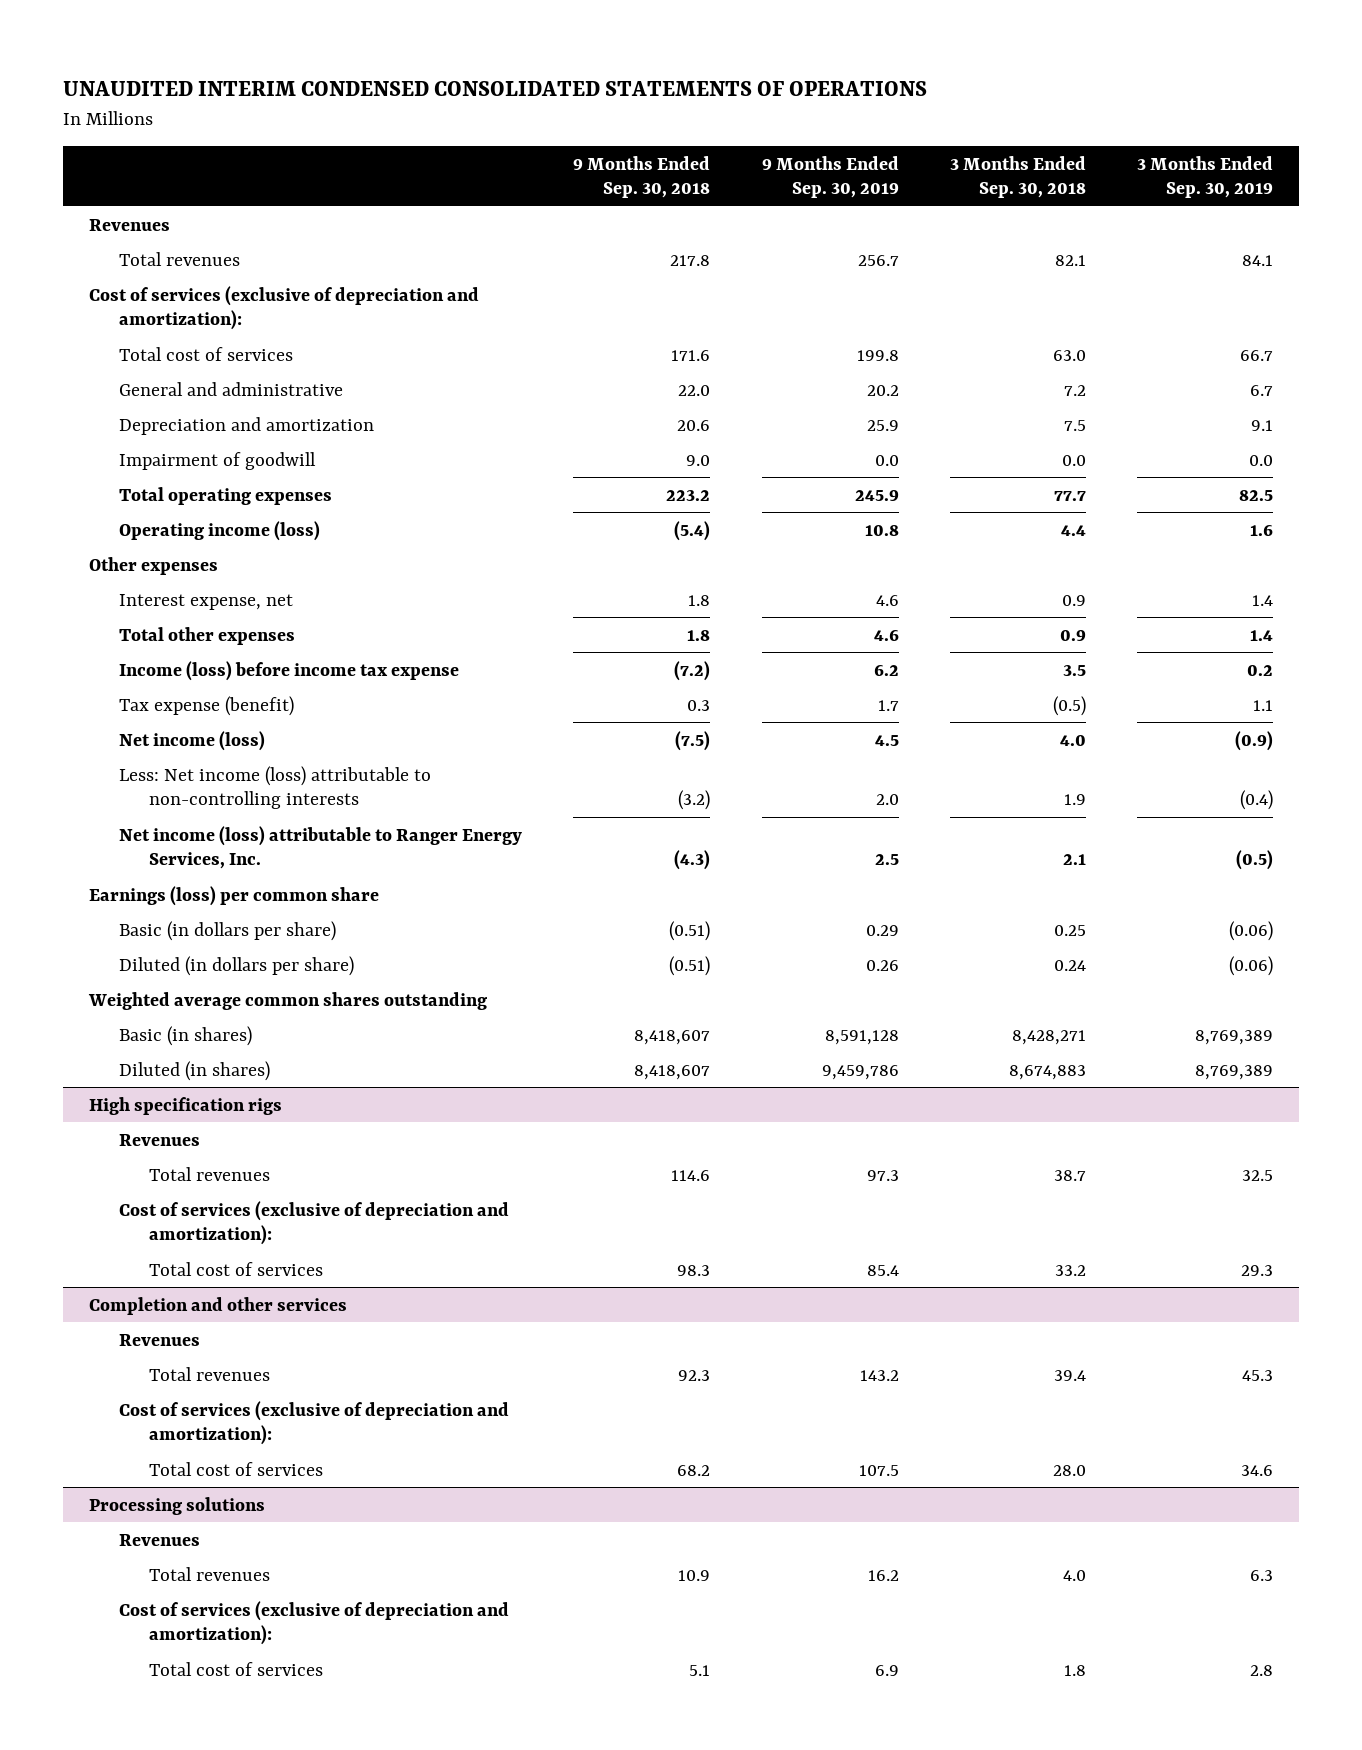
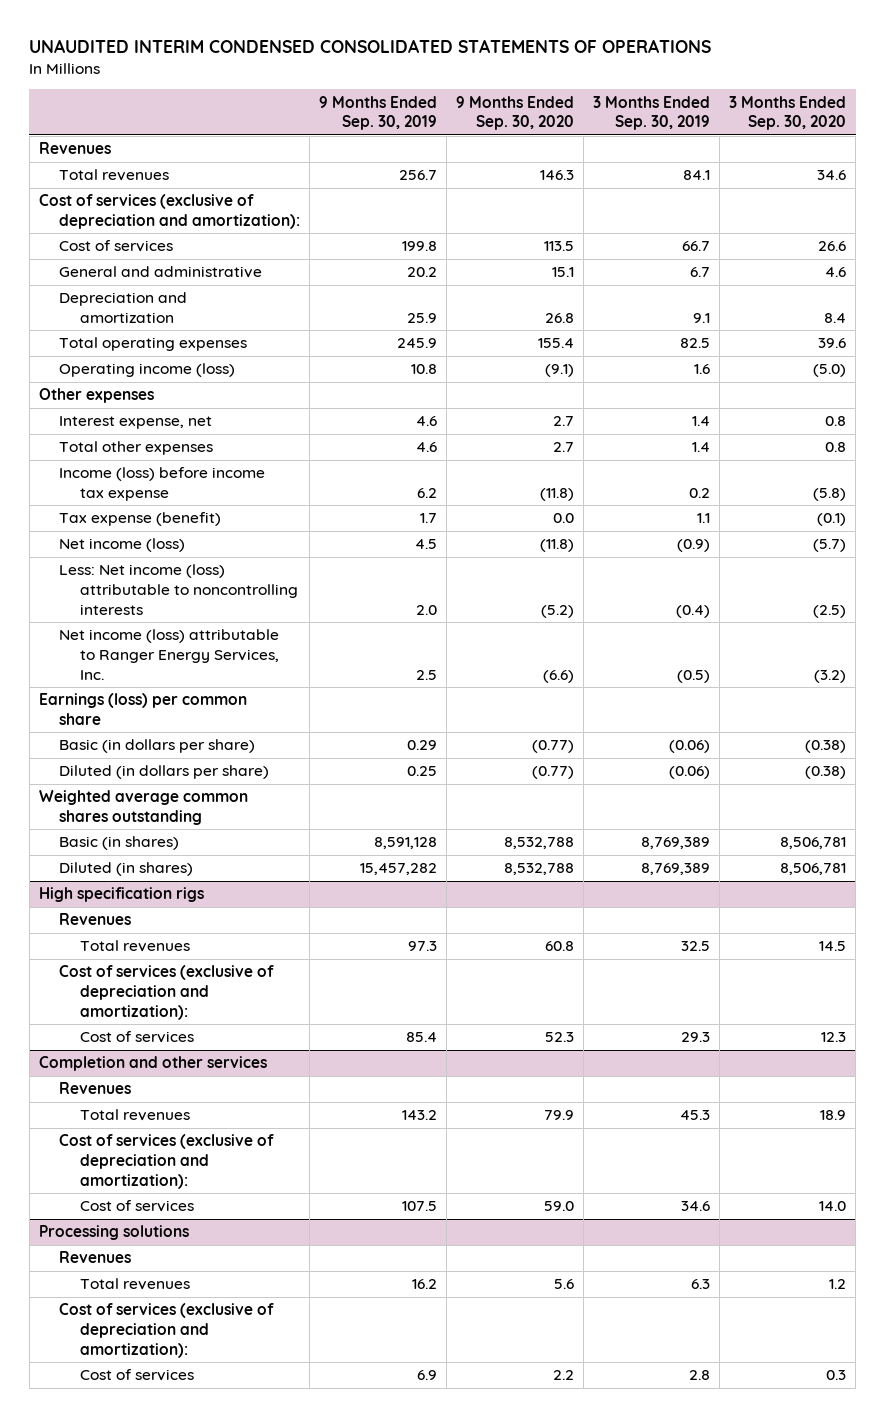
- | 9 Months Ended Sep. 30, 2018 | 9 Months Ended Sep. 30, 2019 | 3 Months Ended Sep. 30, 2018 | 3 Months Ended Sep. 30, 2019
+ | 9 Months Ended Sep. 30, 2019 | 9 Months Ended Sep. 30, 2020 | 3 Months Ended Sep. 30, 2019 | 3 Months Ended Sep. 30, 2020
- Total cost of services | 171.6 | 199.8 | 63.0 | 66.7
+ Cost of services | 199.8 | 113.5 | 66.7 | 26.6
- Impairment of goodwill | 9.0 | 0.0 | 0.0 | 0.0
- Less: Net income (loss) attributable to non-controlling interests | (3.2) | 2.0 | 1.9 | (0.4)
+ Less: Net income (loss) attributable to noncontrolling interests | 2.0 | (5.2) | (0.4) | (2.5)
- Diluted (in dollars per share) | (0.51) | 0.26 | 0.24 | (0.06)
+ Diluted (in dollars per share) | 0.25 | (0.77) | (0.06) | (0.38)
- Diluted (in shares) | 8,418,607 | 9,459,786 | 8,674,883 | 8,769,389
+ Diluted (in shares) | 15,457,282 | 8,532,788 | 8,769,389 | 8,506,781
@ High specification rigs
- Total cost of services | 98.3 | 85.4 | 33.2 | 29.3
+ Cost of services | 85.4 | 52.3 | 29.3 | 12.3
@ Completion and other services
- Total cost of services | 68.2 | 107.5 | 28.0 | 34.6
+ Cost of services | 107.5 | 59.0 | 34.6 | 14.0
@ Processing solutions
- Total cost of services | 5.1 | 6.9 | 1.8 | 2.8
+ Cost of services | 6.9 | 2.2 | 2.8 | 0.3

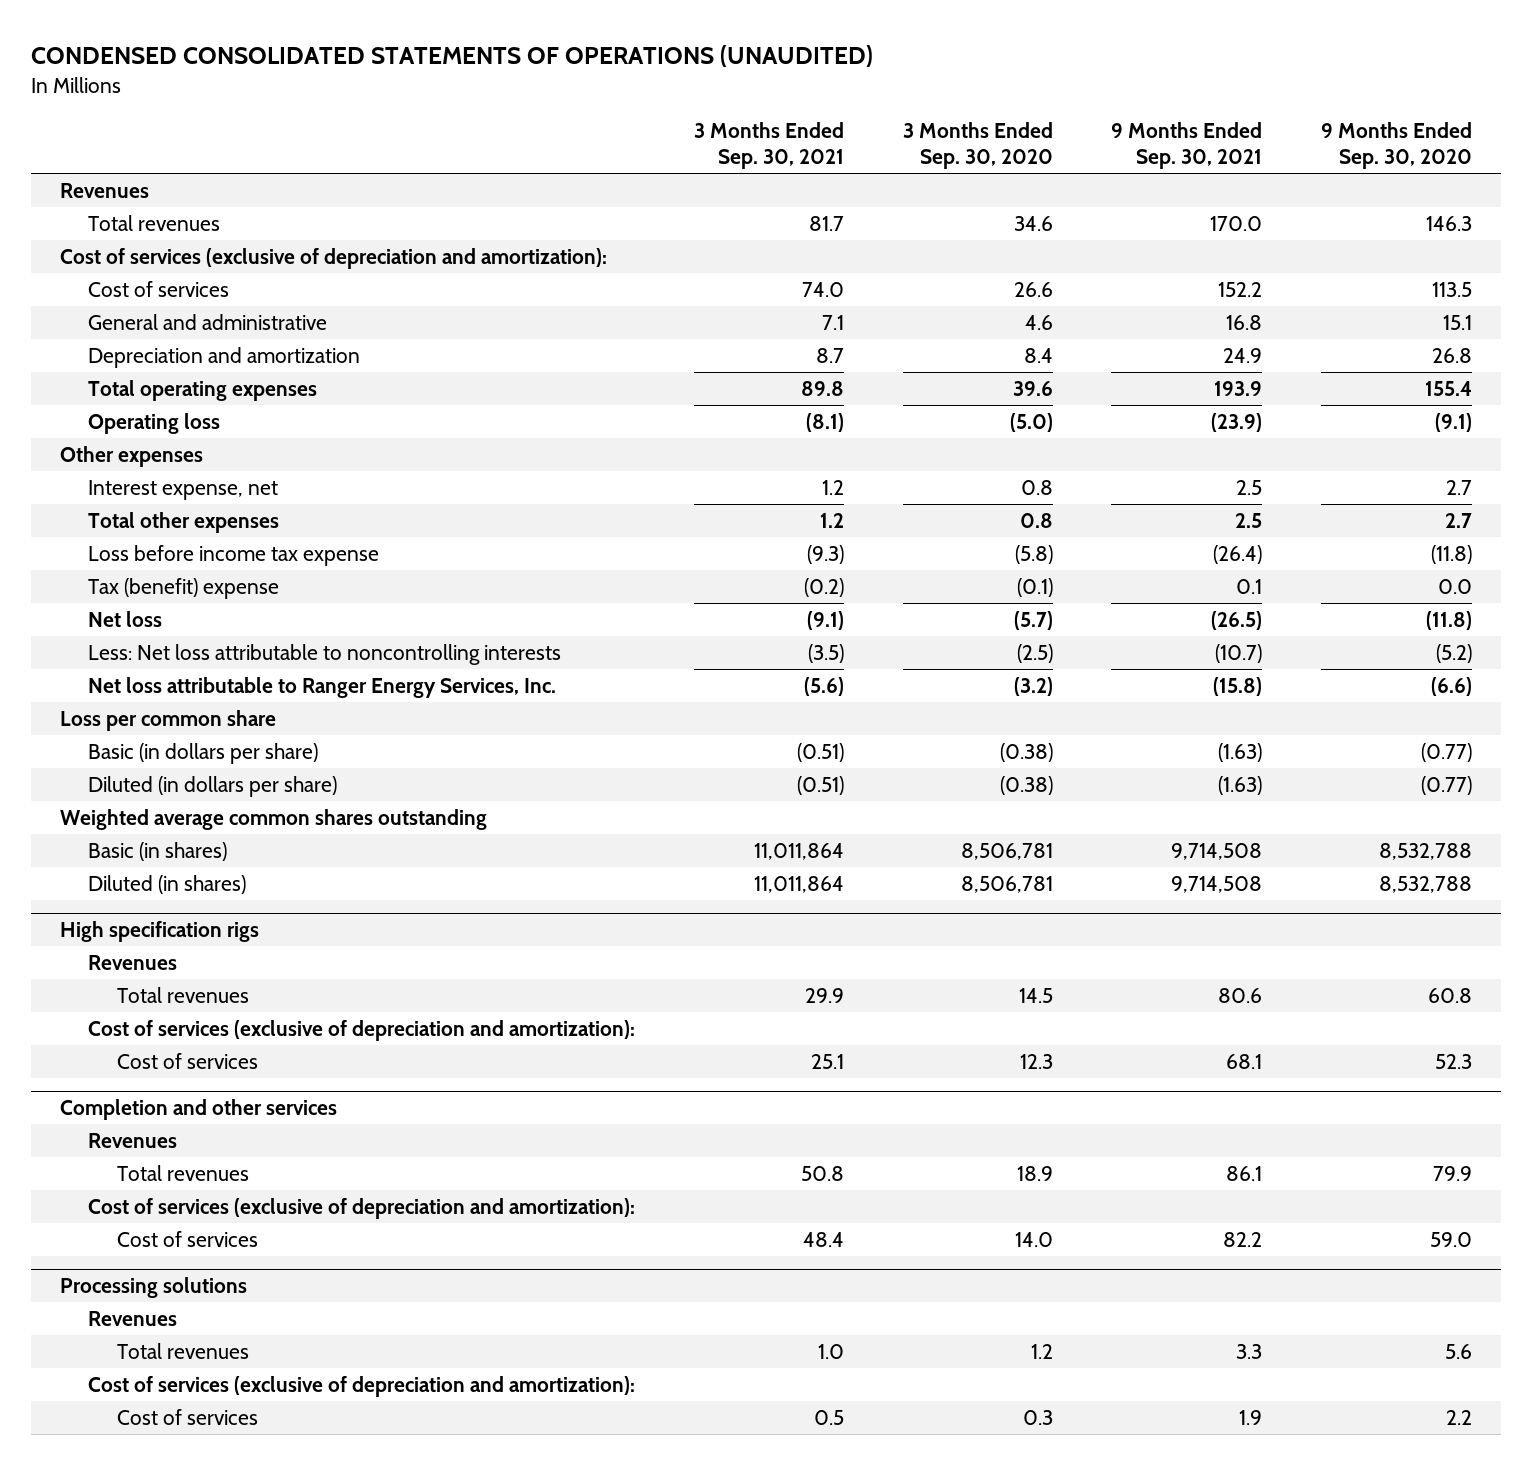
- UNAUDITED INTERIM CONDENSED CONSOLIDATED STATEMENTS OF OPERATIONS
+ CONDENSED CONSOLIDATED STATEMENTS OF OPERATIONS (UNAUDITED)
- | 9 Months Ended Sep. 30, 2019 | 9 Months Ended Sep. 30, 2020 | 3 Months Ended Sep. 30, 2019 | 3 Months Ended Sep. 30, 2020
+ | 3 Months Ended Sep. 30, 2021 | 3 Months Ended Sep. 30, 2020 | 9 Months Ended Sep. 30, 2021 | 9 Months Ended Sep. 30, 2020
- Operating income (loss) | 10.8 | (9.1) | 1.6 | (5.0)
+ Operating loss | (8.1) | (5.0) | (23.9) | (9.1)
- Income (loss) before income tax expense | 6.2 | (11.8) | 0.2 | (5.8)
- Tax expense (benefit) | 1.7 | 0.0 | 1.1 | (0.1)
- Net income (loss) | 4.5 | (11.8) | (0.9) | (5.7)
- Less: Net income (loss) attributable to noncontrolling interests | 2.0 | (5.2) | (0.4) | (2.5)
- Net income (loss) attributable to Ranger Energy Services, Inc. | 2.5 | (6.6) | (0.5) | (3.2)
- Earnings (loss) per common share
+ Loss before income tax expense | (9.3) | (5.8) | (26.4) | (11.8)
+ Tax (benefit) expense | (0.2) | (0.1) | 0.1 | 0.0
+ Net loss | (9.1) | (5.7) | (26.5) | (11.8)
+ Less: Net loss attributable to noncontrolling interests | (3.5) | (2.5) | (10.7) | (5.2)
+ Net loss attributable to Ranger Energy Services, Inc. | (5.6) | (3.2) | (15.8) | (6.6)
+ Loss per common share

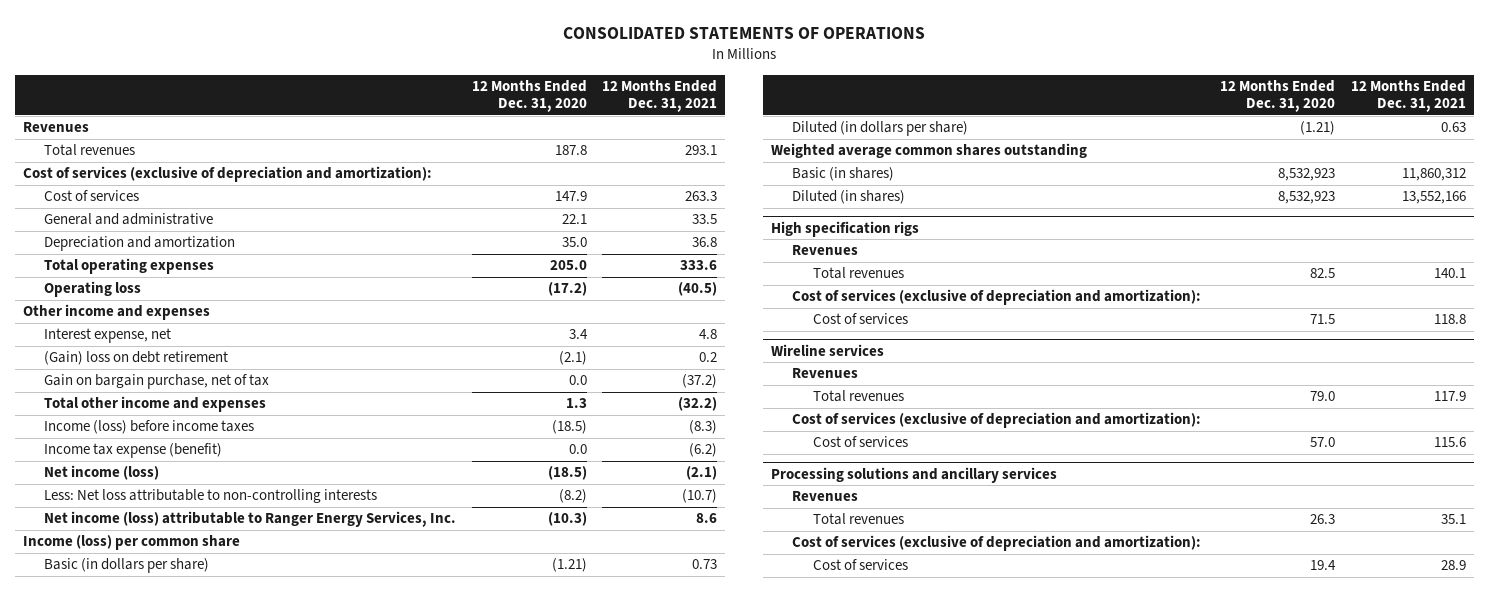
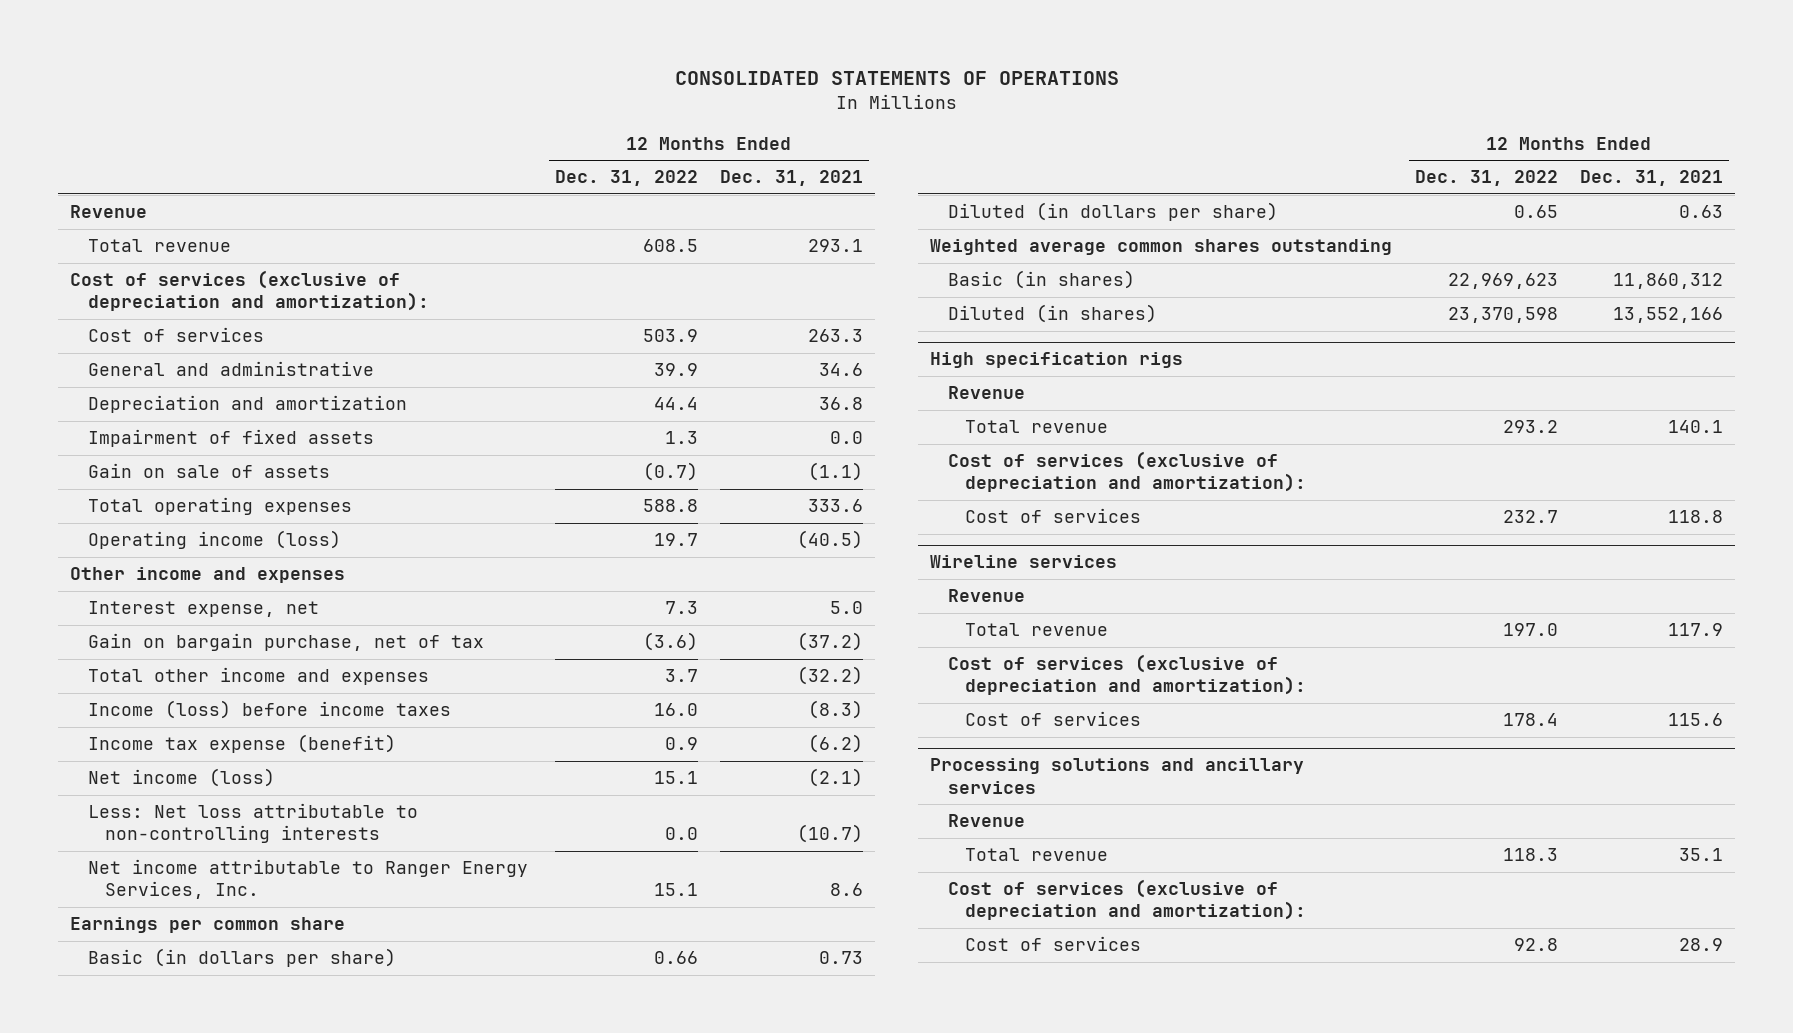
- | 12 Months Ended Dec. 31, 2020 | 12 Months Ended Dec. 31, 2021
+ | 12 Months Ended Dec. 31, 2022 | 12 Months Ended Dec. 31, 2021
- Revenues
- Total revenues | 187.8 | 293.1
+ Revenue
+ Total revenue | 608.5 | 293.1
- General and administrative | 22.1 | 33.5
+ General and administrative | 39.9 | 34.6
+ Impairment of fixed assets | 1.3 | 0.0
+ Gain on sale of assets | (0.7) | (1.1)
- Operating loss | (17.2) | (40.5)
+ Operating income (loss) | 19.7 | (40.5)
- Interest expense, net | 3.4 | 4.8
- (Gain) loss on debt retirement | (2.1) | 0.2
+ Interest expense, net | 7.3 | 5.0
- Net income (loss) attributable to Ranger Energy Services, Inc. | (10.3) | 8.6
- Income (loss) per common share
+ Net income attributable to Ranger Energy Services, Inc. | 15.1 | 8.6
+ Earnings per common share
@ High specification rigs
- Revenues
- Total revenues | 82.5 | 140.1
+ Revenue
+ Total revenue | 293.2 | 140.1
@ Wireline services
- Revenues
- Total revenues | 79.0 | 117.9
+ Revenue
+ Total revenue | 197.0 | 117.9
@ Processing solutions and ancillary services
- Revenues
- Total revenues | 26.3 | 35.1
+ Revenue
+ Total revenue | 118.3 | 35.1

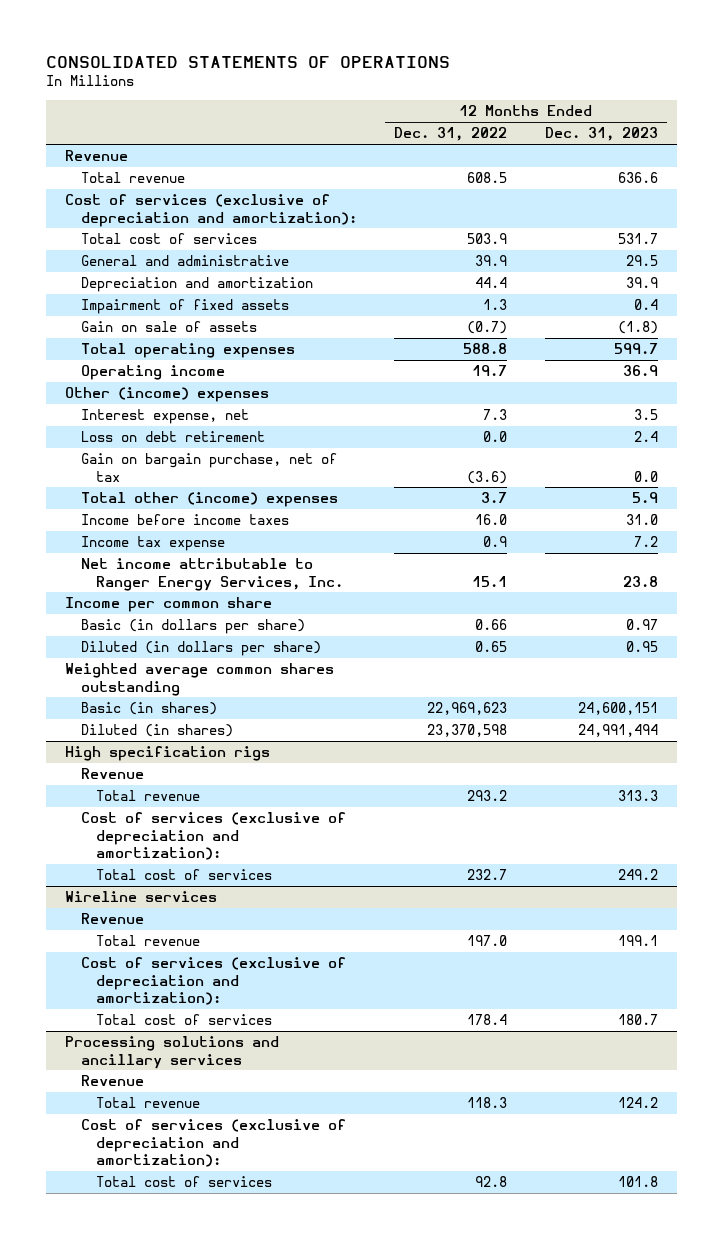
- | 12 Months Ended Dec. 31, 2022 | 12 Months Ended Dec. 31, 2021
+ | 12 Months Ended Dec. 31, 2022 | 12 Months Ended Dec. 31, 2023
- Cost of services | 503.9 | 263.3
+ Total cost of services | 503.9 | 531.7
- Operating income (loss) | 19.7 | (40.5)
- Other income and expenses
+ Operating income | 19.7 | 36.9
+ Other (income) expenses
+ Loss on debt retirement | 0.0 | 2.4
- Total other income and expenses | 3.7 | (32.2)
- Income (loss) before income taxes | 16.0 | (8.3)
- Income tax expense (benefit) | 0.9 | (6.2)
- Net income (loss) | 15.1 | (2.1)
- Less: Net loss attributable to non-controlling interests | 0.0 | (10.7)
+ Total other (income) expenses | 3.7 | 5.9
+ Income before income taxes | 16.0 | 31.0
+ Income tax expense | 0.9 | 7.2
- Earnings per common share
+ Income per common share
@ High specification rigs
- Cost of services | 232.7 | 118.8
+ Total cost of services | 232.7 | 249.2
@ Wireline services
- Cost of services | 178.4 | 115.6
+ Total cost of services | 178.4 | 180.7
@ Processing solutions and ancillary services
- Cost of services | 92.8 | 28.9
+ Total cost of services | 92.8 | 101.8

